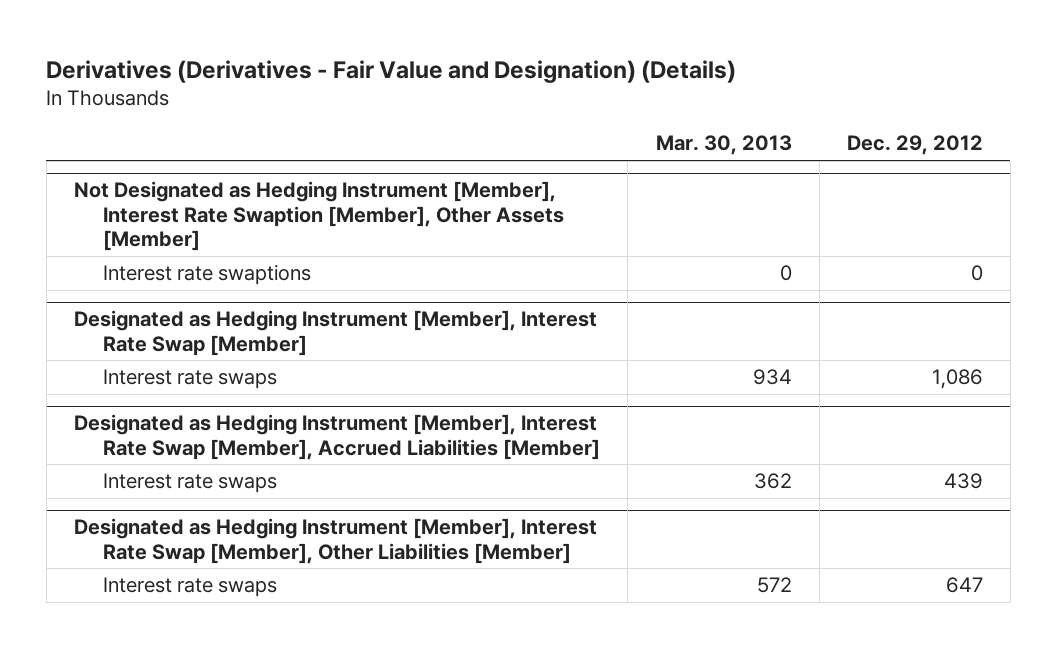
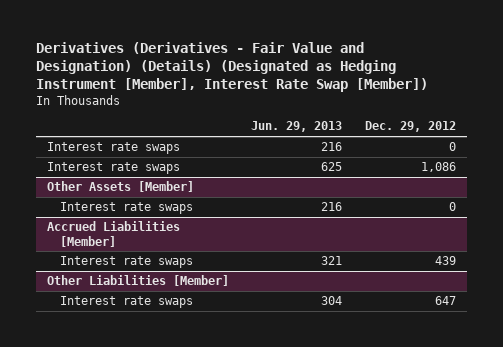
- Derivatives (Derivatives - Fair Value and Designation) (Details)
+ Derivatives (Derivatives - Fair Value and Designation) (Details) (Designated as Hedging Instrument [Member], Interest Rate Swap [Member])
- | Mar. 30, 2013 | Dec. 29, 2012
+ | Jun. 29, 2013 | Dec. 29, 2012
- Not Designated as Hedging Instrument [Member], Interest Rate Swaption [Member], Other Assets [Member]
- Interest rate swaptions | 0 | 0
- Designated as Hedging Instrument [Member], Interest Rate Swap [Member]
+ Interest rate swaps | 216 | 0
- Designated as Hedging Instrument [Member], Interest Rate Swap [Member], Accrued Liabilities [Member]
+ Other Assets [Member]
+ Interest rate swaps | 216 | 0
+ Accrued Liabilities [Member]
- Designated as Hedging Instrument [Member], Interest Rate Swap [Member], Other Liabilities [Member]
+ Other Liabilities [Member]

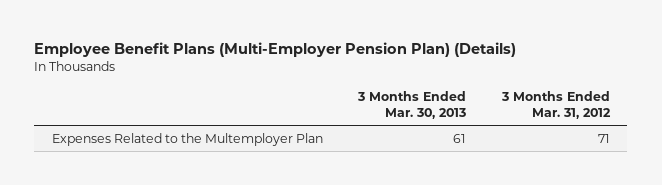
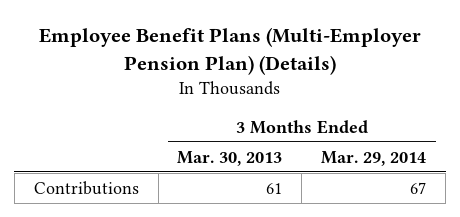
- | 3 Months Ended Mar. 30, 2013 | 3 Months Ended Mar. 31, 2012
+ | 3 Months Ended Mar. 30, 2013 | 3 Months Ended Mar. 29, 2014
- Expenses Related to the Multemployer Plan | 61 | 71
+ Contributions | 61 | 67

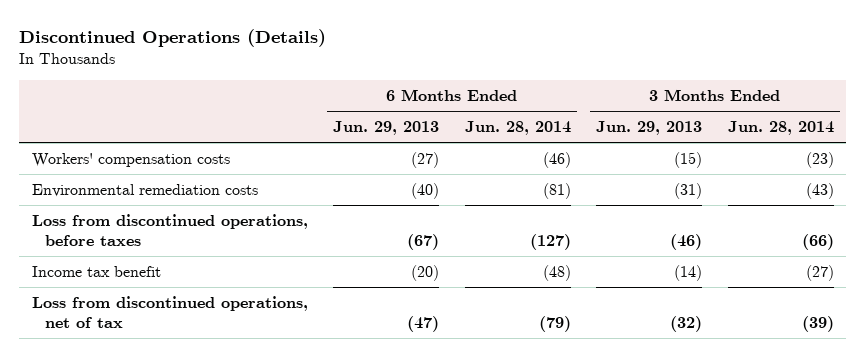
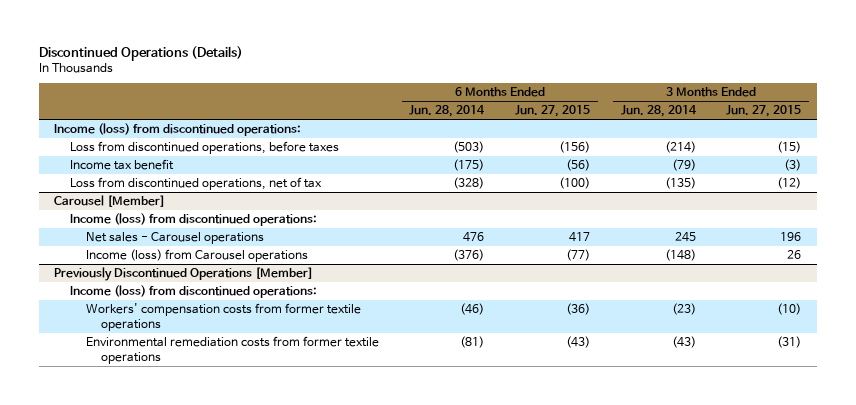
- | 6 Months Ended Jun. 29, 2013 | 6 Months Ended Jun. 28, 2014 | 3 Months Ended Jun. 29, 2013 | 3 Months Ended Jun. 28, 2014
+ | 6 Months Ended Jun. 28, 2014 | 6 Months Ended Jun. 27, 2015 | 3 Months Ended Jun. 28, 2014 | 3 Months Ended Jun. 27, 2015
- Workers' compensation costs | (27) | (46) | (15) | (23)
- Environmental remediation costs | (40) | (81) | (31) | (43)
- Loss from discontinued operations, before taxes | (67) | (127) | (46) | (66)
- Income tax benefit | (20) | (48) | (14) | (27)
- Loss from discontinued operations, net of tax | (47) | (79) | (32) | (39)
+ Income (loss) from discontinued operations:
+ Loss from discontinued operations, before taxes | (503) | (156) | (214) | (15)
+ Income tax benefit | (175) | (56) | (79) | (3)
+ Loss from discontinued operations, net of tax | (328) | (100) | (135) | (12)
+ Carousel [Member]
+ Income (loss) from discontinued operations:
+ Net sales - Carousel operations | 476 | 417 | 245 | 196
+ Income (loss) from Carousel operations | (376) | (77) | (148) | 26
+ Previously Discontinued Operations [Member]
+ Income (loss) from discontinued operations:
+ Workers' compensation costs from former textile operations | (46) | (36) | (23) | (10)
+ Environmental remediation costs from former textile operations | (81) | (43) | (43) | (31)

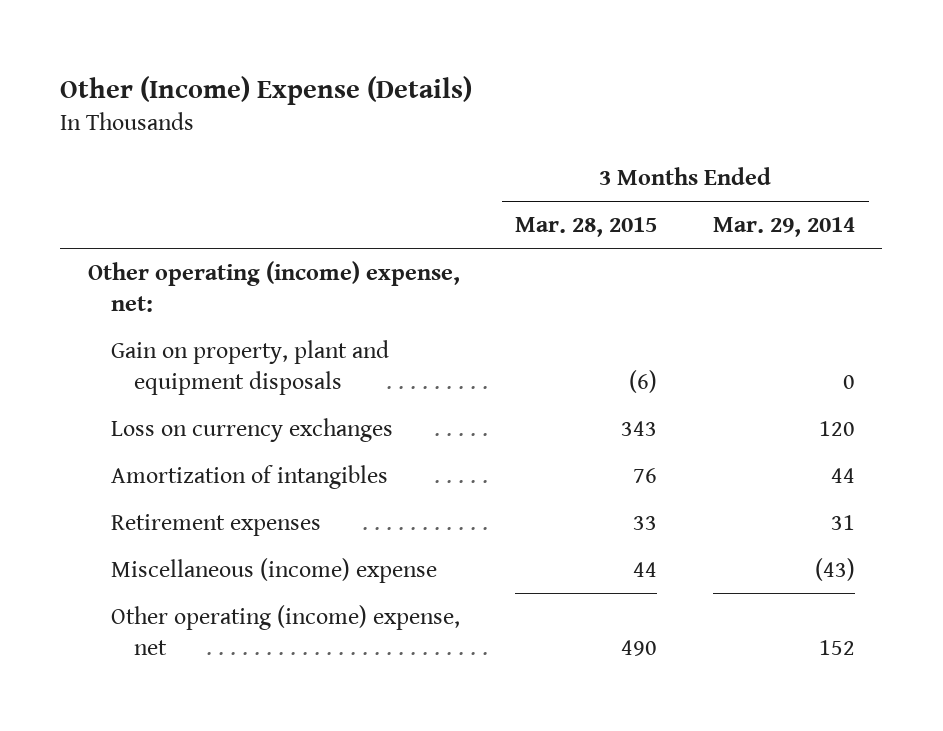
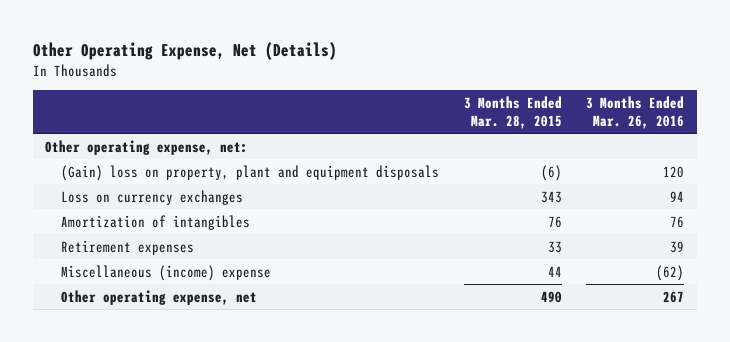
- Other (Income) Expense (Details)
+ Other Operating Expense, Net (Details)
- | 3 Months Ended Mar. 28, 2015 | 3 Months Ended Mar. 29, 2014
+ | 3 Months Ended Mar. 28, 2015 | 3 Months Ended Mar. 26, 2016
- Other operating (income) expense, net:
- Gain on property, plant and equipment disposals | (6) | 0
+ Other operating expense, net:
+ (Gain) loss on property, plant and equipment disposals | (6) | 120
- Other operating (income) expense, net | 490 | 152
+ Other operating expense, net | 490 | 267

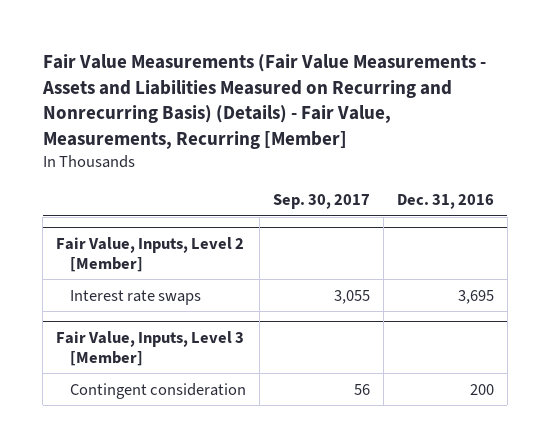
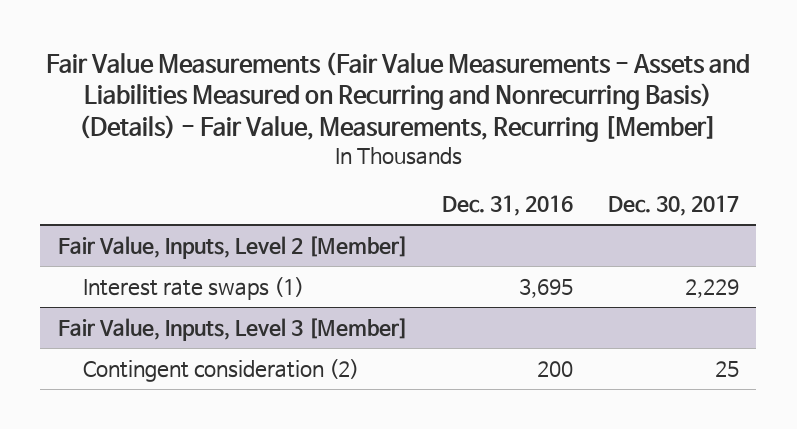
- | Sep. 30, 2017 | Dec. 31, 2016
+ | Dec. 31, 2016 | Dec. 30, 2017
@ Fair Value, Inputs, Level 2 [Member]
- Interest rate swaps | 3,055 | 3,695
+ Interest rate swaps (1) | 3,695 | 2,229
@ Fair Value, Inputs, Level 3 [Member]
- Contingent consideration | 56 | 200
+ Contingent consideration (2) | 200 | 25

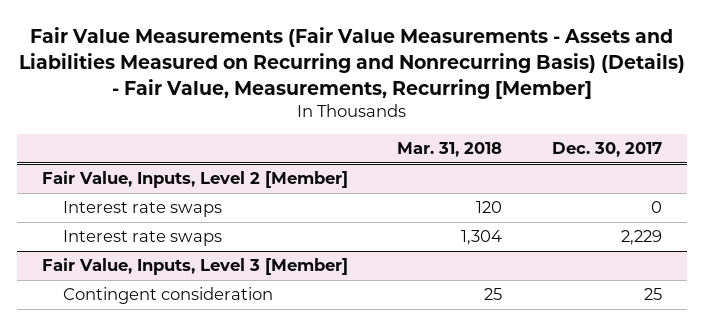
- | Dec. 31, 2016 | Dec. 30, 2017
+ | Mar. 31, 2018 | Dec. 30, 2017
@ Fair Value, Inputs, Level 2 [Member]
- Interest rate swaps (1) | 3,695 | 2,229
+ Interest rate swaps | 120 | 0
+ Interest rate swaps | 1,304 | 2,229
@ Fair Value, Inputs, Level 3 [Member]
- Contingent consideration (2) | 200 | 25
+ Contingent consideration | 25 | 25

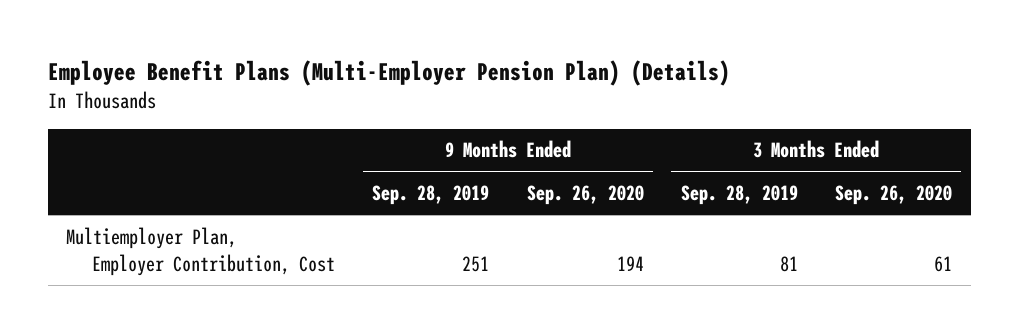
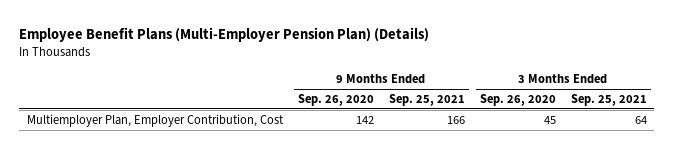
- | 9 Months Ended Sep. 28, 2019 | 9 Months Ended Sep. 26, 2020 | 3 Months Ended Sep. 28, 2019 | 3 Months Ended Sep. 26, 2020
+ | 9 Months Ended Sep. 26, 2020 | 9 Months Ended Sep. 25, 2021 | 3 Months Ended Sep. 26, 2020 | 3 Months Ended Sep. 25, 2021
- Multiemployer Plan, Employer Contribution, Cost | 251 | 194 | 81 | 61
+ Multiemployer Plan, Employer Contribution, Cost | 142 | 166 | 45 | 64

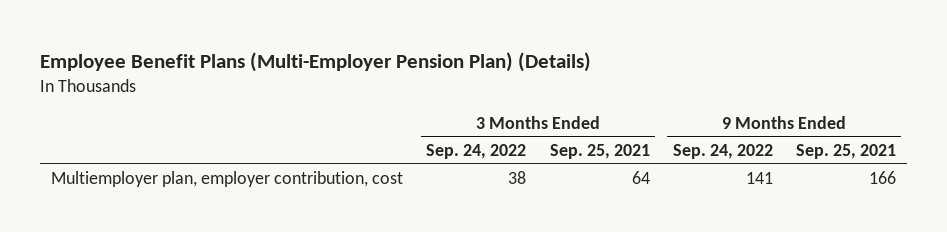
- | 9 Months Ended Sep. 26, 2020 | 9 Months Ended Sep. 25, 2021 | 3 Months Ended Sep. 26, 2020 | 3 Months Ended Sep. 25, 2021
+ | 3 Months Ended Sep. 24, 2022 | 3 Months Ended Sep. 25, 2021 | 9 Months Ended Sep. 24, 2022 | 9 Months Ended Sep. 25, 2021
- Multiemployer Plan, Employer Contribution, Cost | 142 | 166 | 45 | 64
+ Multiemployer plan, employer contribution, cost | 38 | 64 | 141 | 166

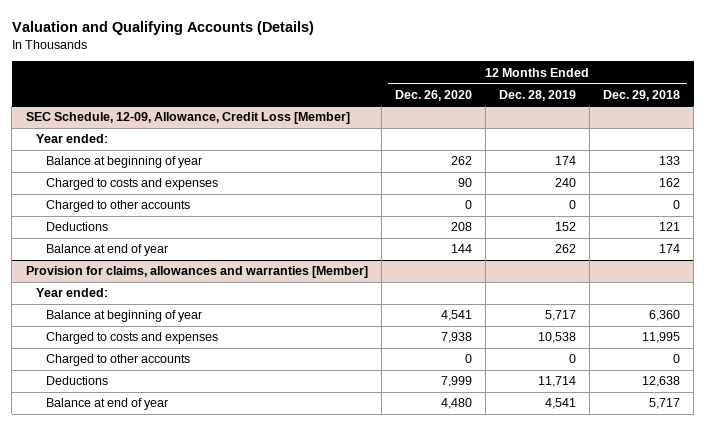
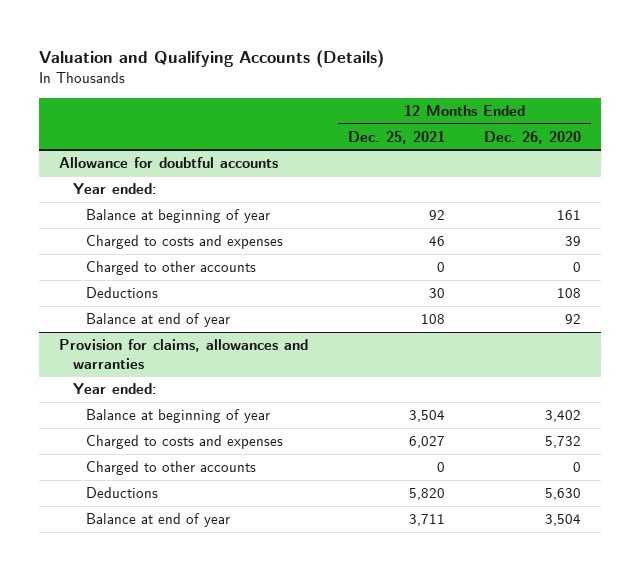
- | 12 Months Ended Dec. 26, 2020 | 12 Months Ended Dec. 28, 2019 | 12 Months Ended Dec. 29, 2018
+ | 12 Months Ended Dec. 25, 2021 | 12 Months Ended Dec. 26, 2020
- SEC Schedule, 12-09, Allowance, Credit Loss [Member]
+ Allowance for doubtful accounts
- Balance at beginning of year | 262 | 174 | 133
- Charged to costs and expenses | 90 | 240 | 162
+ Balance at beginning of year | 92 | 161
+ Charged to costs and expenses | 46 | 39
- Deductions | 208 | 152 | 121
- Balance at end of year | 144 | 262 | 174
- Provision for claims, allowances and warranties [Member]
+ Deductions | 30 | 108
+ Balance at end of year | 108 | 92
+ Provision for claims, allowances and warranties
- Balance at beginning of year | 4,541 | 5,717 | 6,360
- Charged to costs and expenses | 7,938 | 10,538 | 11,995
+ Balance at beginning of year | 3,504 | 3,402
+ Charged to costs and expenses | 6,027 | 5,732
- Deductions | 7,999 | 11,714 | 12,638
- Balance at end of year | 4,480 | 4,541 | 5,717
+ Deductions | 5,820 | 5,630
+ Balance at end of year | 3,711 | 3,504

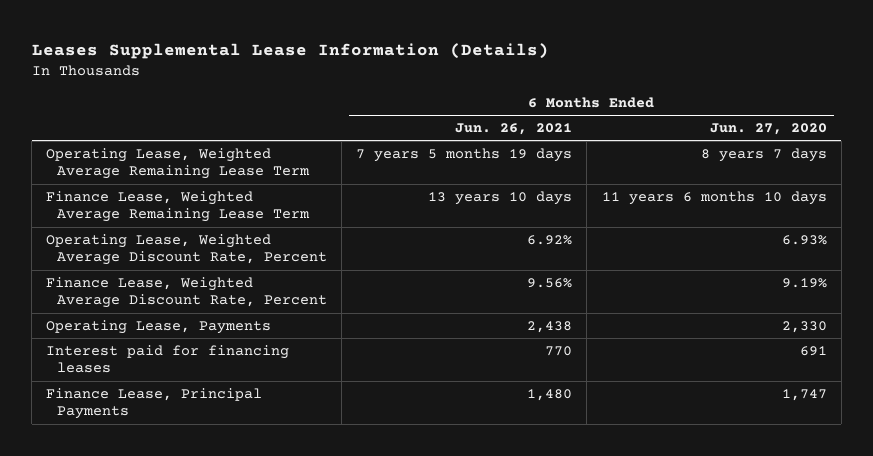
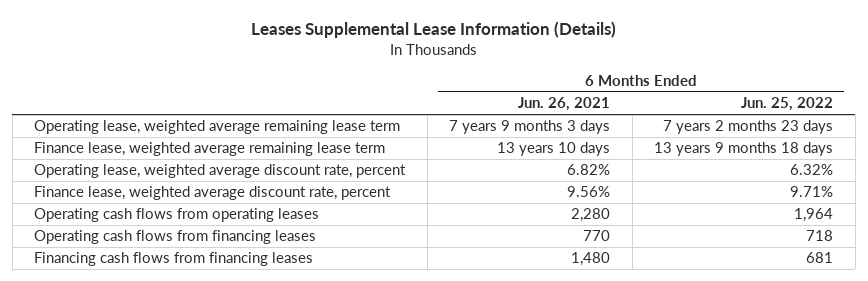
- | 6 Months Ended Jun. 26, 2021 | 6 Months Ended Jun. 27, 2020
+ | 6 Months Ended Jun. 26, 2021 | 6 Months Ended Jun. 25, 2022
- Operating Lease, Weighted Average Remaining Lease Term | 7 years 5 months 19 days | 8 years 7 days
- Finance Lease, Weighted Average Remaining Lease Term | 13 years 10 days | 11 years 6 months 10 days
- Operating Lease, Weighted Average Discount Rate, Percent | 6.92% | 6.93%
- Finance Lease, Weighted Average Discount Rate, Percent | 9.56% | 9.19%
- Operating Lease, Payments | 2,438 | 2,330
- Interest paid for financing leases | 770 | 691
- Finance Lease, Principal Payments | 1,480 | 1,747
+ Operating lease, weighted average remaining lease term | 7 years 9 months 3 days | 7 years 2 months 23 days
+ Finance lease, weighted average remaining lease term | 13 years 10 days | 13 years 9 months 18 days
+ Operating lease, weighted average discount rate, percent | 6.82% | 6.32%
+ Finance lease, weighted average discount rate, percent | 9.56% | 9.71%
+ Operating cash flows from operating leases | 2,280 | 1,964
+ Operating cash flows from financing leases | 770 | 718
+ Financing cash flows from financing leases | 1,480 | 681

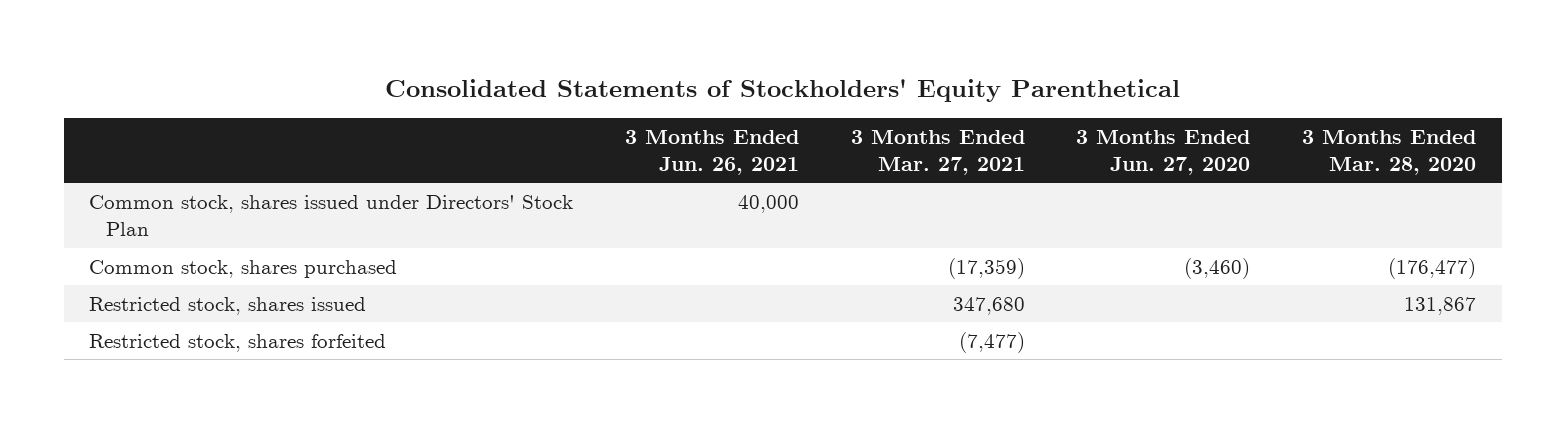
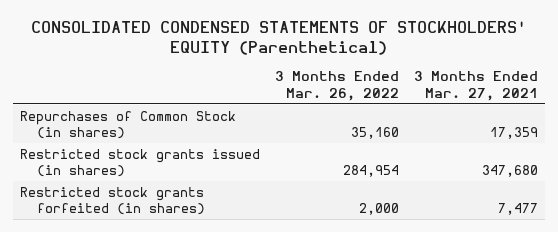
- Consolidated Statements of Stockholders' Equity Parenthetical
+ CONSOLIDATED CONDENSED STATEMENTS OF STOCKHOLDERS' EQUITY (Parenthetical)
- | 3 Months Ended Jun. 26, 2021 | 3 Months Ended Mar. 27, 2021 | 3 Months Ended Jun. 27, 2020 | 3 Months Ended Mar. 28, 2020
+ | 3 Months Ended Mar. 26, 2022 | 3 Months Ended Mar. 27, 2021
- Common stock, shares issued under Directors' Stock Plan | 40,000 | | |
- Common stock, shares purchased | | (17,359) | (3,460) | (176,477)
- Restricted stock, shares issued | | 347,680 | | 131,867
- Restricted stock, shares forfeited | | (7,477) | |
+ Repurchases of Common Stock (in shares) | 35,160 | 17,359
+ Restricted stock grants issued (in shares) | 284,954 | 347,680
+ Restricted stock grants forfeited (in shares) | 2,000 | 7,477

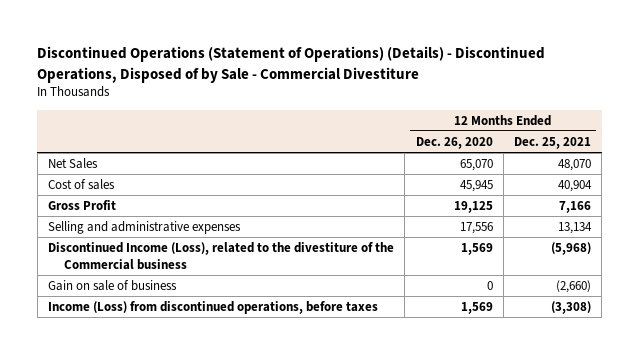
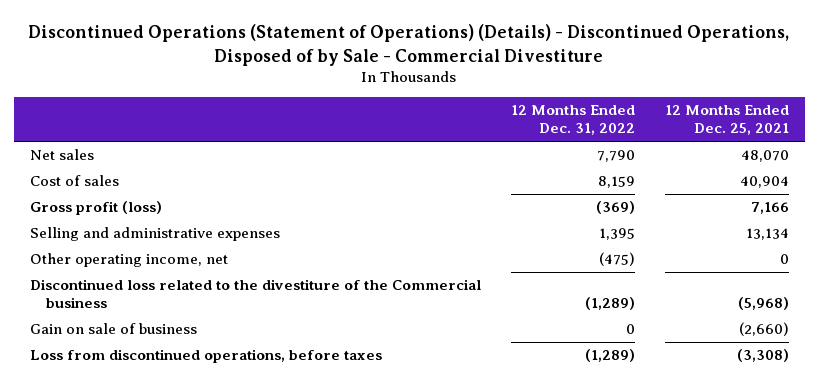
- | 12 Months Ended Dec. 26, 2020 | 12 Months Ended Dec. 25, 2021
+ | 12 Months Ended Dec. 31, 2022 | 12 Months Ended Dec. 25, 2021
- Net Sales | 65,070 | 48,070
+ Net sales | 7,790 | 48,070
- Gross Profit | 19,125 | 7,166
+ Gross profit (loss) | (369) | 7,166
- Discontinued Income (Loss), related to the divestiture of the Commercial business | 1,569 | (5,968)
+ Other operating income, net | (475) | 0
+ Discontinued loss related to the divestiture of the Commercial business | (1,289) | (5,968)
- Income (Loss) from discontinued operations, before taxes | 1,569 | (3,308)
+ Loss from discontinued operations, before taxes | (1,289) | (3,308)

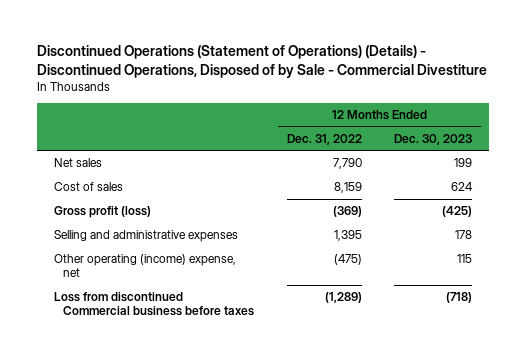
- | 12 Months Ended Dec. 31, 2022 | 12 Months Ended Dec. 25, 2021
+ | 12 Months Ended Dec. 31, 2022 | 12 Months Ended Dec. 30, 2023
- Other operating income, net | (475) | 0
- Discontinued loss related to the divestiture of the Commercial business | (1,289) | (5,968)
- Gain on sale of business | 0 | (2,660)
- Loss from discontinued operations, before taxes | (1,289) | (3,308)
+ Other operating (income) expense, net | (475) | 115
+ Loss from discontinued Commercial business before taxes | (1,289) | (718)

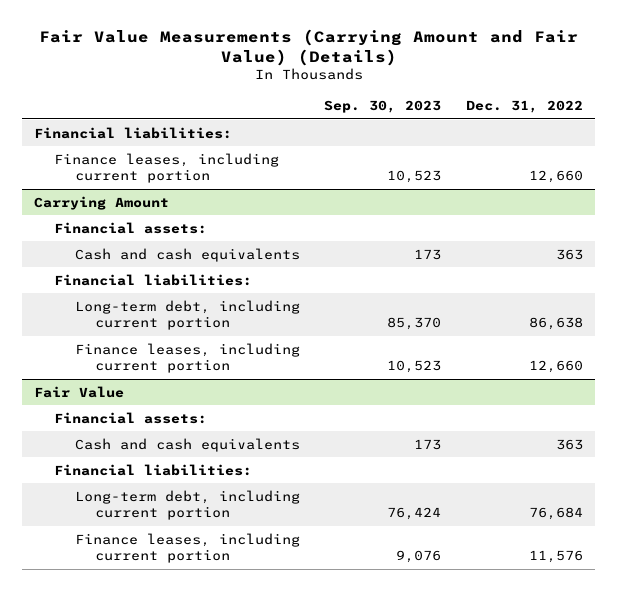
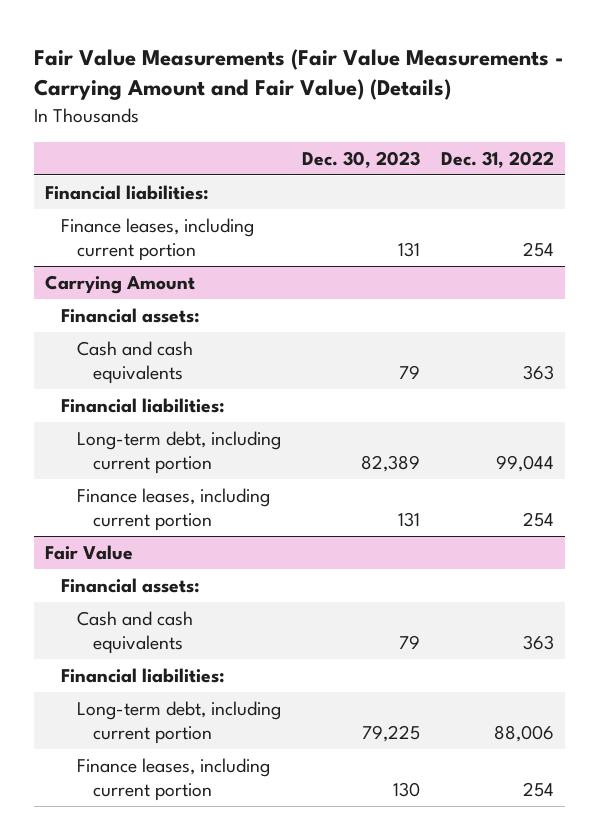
- Fair Value Measurements (Carrying Amount and Fair Value) (Details)
+ Fair Value Measurements (Fair Value Measurements - Carrying Amount and Fair Value) (Details)
- | Sep. 30, 2023 | Dec. 31, 2022
+ | Dec. 30, 2023 | Dec. 31, 2022
- Finance leases, including current portion | 10,523 | 12,660
+ Finance leases, including current portion | 131 | 254
@ Carrying Amount
- Long-term debt, including current portion | 85,370 | 86,638
- Finance leases, including current portion | 10,523 | 12,660
+ Long-term debt, including current portion | 82,389 | 99,044
+ Finance leases, including current portion | 131 | 254
@ Fair Value
- Long-term debt, including current portion | 76,424 | 76,684
- Finance leases, including current portion | 9,076 | 11,576
+ Long-term debt, including current portion | 79,225 | 88,006
+ Finance leases, including current portion | 130 | 254

